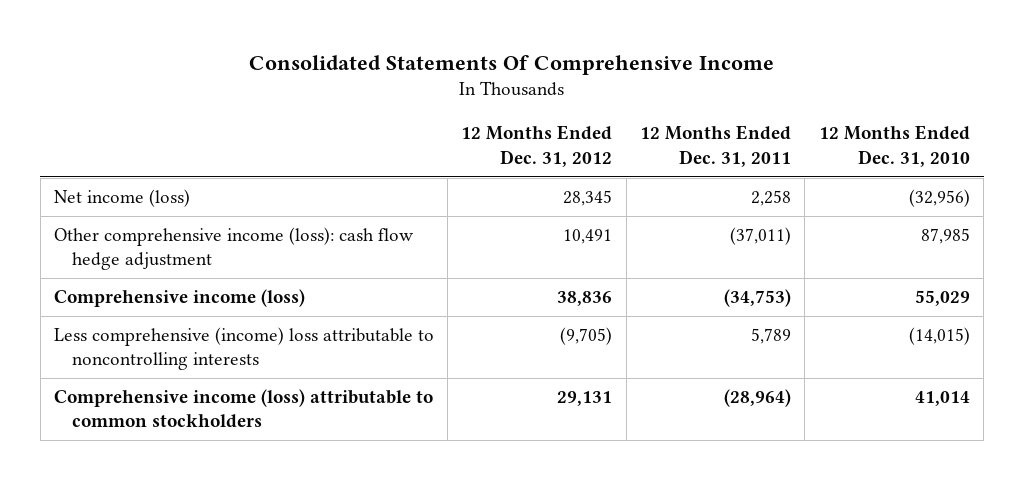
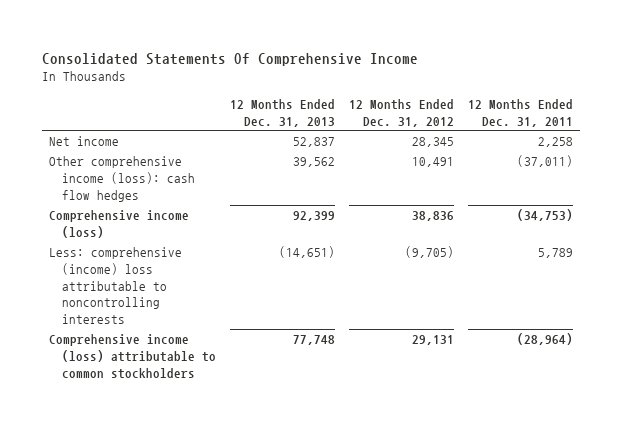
- | 12 Months Ended Dec. 31, 2012 | 12 Months Ended Dec. 31, 2011 | 12 Months Ended Dec. 31, 2010
+ | 12 Months Ended Dec. 31, 2013 | 12 Months Ended Dec. 31, 2012 | 12 Months Ended Dec. 31, 2011
- Net income (loss) | 28,345 | 2,258 | (32,956)
- Other comprehensive income (loss): cash flow hedge adjustment | 10,491 | (37,011) | 87,985
+ Net income | 52,837 | 28,345 | 2,258
+ Other comprehensive income (loss): cash flow hedges | 39,562 | 10,491 | (37,011)
- Less comprehensive (income) loss attributable to noncontrolling interests | (9,705) | 5,789 | (14,015)
+ Less: comprehensive (income) loss attributable to noncontrolling interests | (14,651) | (9,705) | 5,789

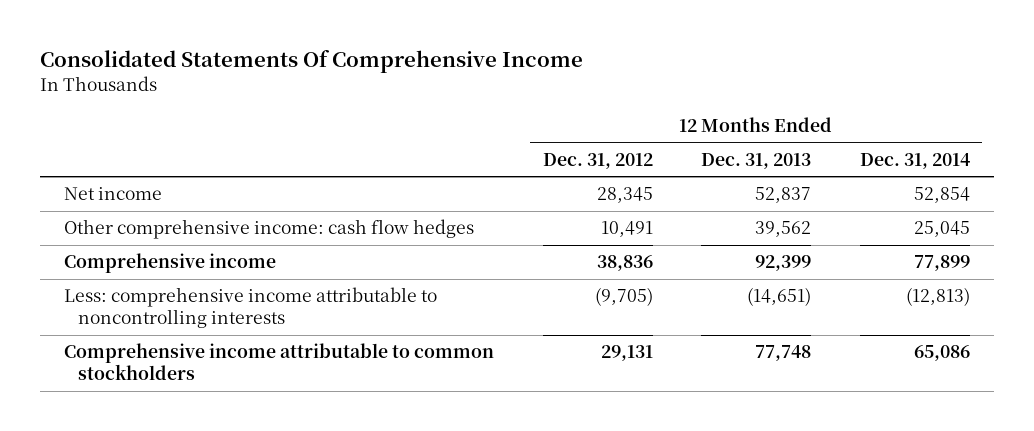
- | 12 Months Ended Dec. 31, 2013 | 12 Months Ended Dec. 31, 2012 | 12 Months Ended Dec. 31, 2011
+ | 12 Months Ended Dec. 31, 2012 | 12 Months Ended Dec. 31, 2013 | 12 Months Ended Dec. 31, 2014
- Other comprehensive income (loss): cash flow hedges | 39,562 | 10,491 | (37,011)
- Comprehensive income (loss) | 92,399 | 38,836 | (34,753)
- Less: comprehensive (income) loss attributable to noncontrolling interests | (14,651) | (9,705) | 5,789
- Comprehensive income (loss) attributable to common stockholders | 77,748 | 29,131 | (28,964)
+ Other comprehensive income: cash flow hedges | 10,491 | 39,562 | 25,045
+ Comprehensive income | 38,836 | 92,399 | 77,899
+ Less: comprehensive income attributable to noncontrolling interests | (9,705) | (14,651) | (12,813)
+ Comprehensive income attributable to common stockholders | 29,131 | 77,748 | 65,086

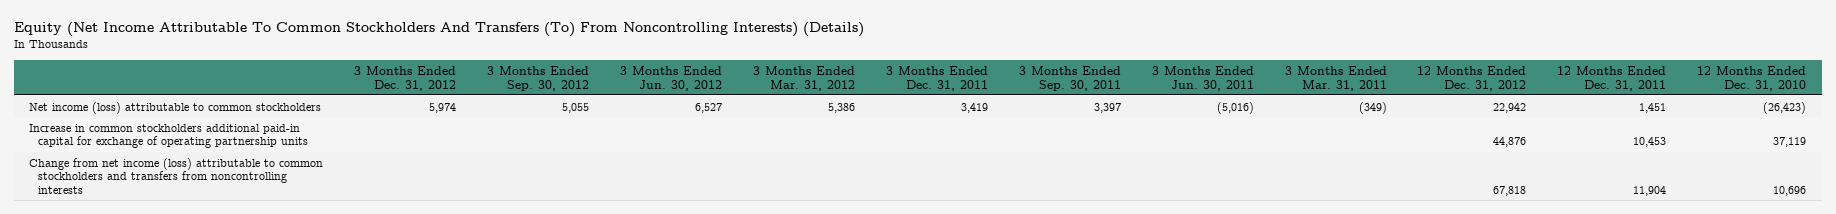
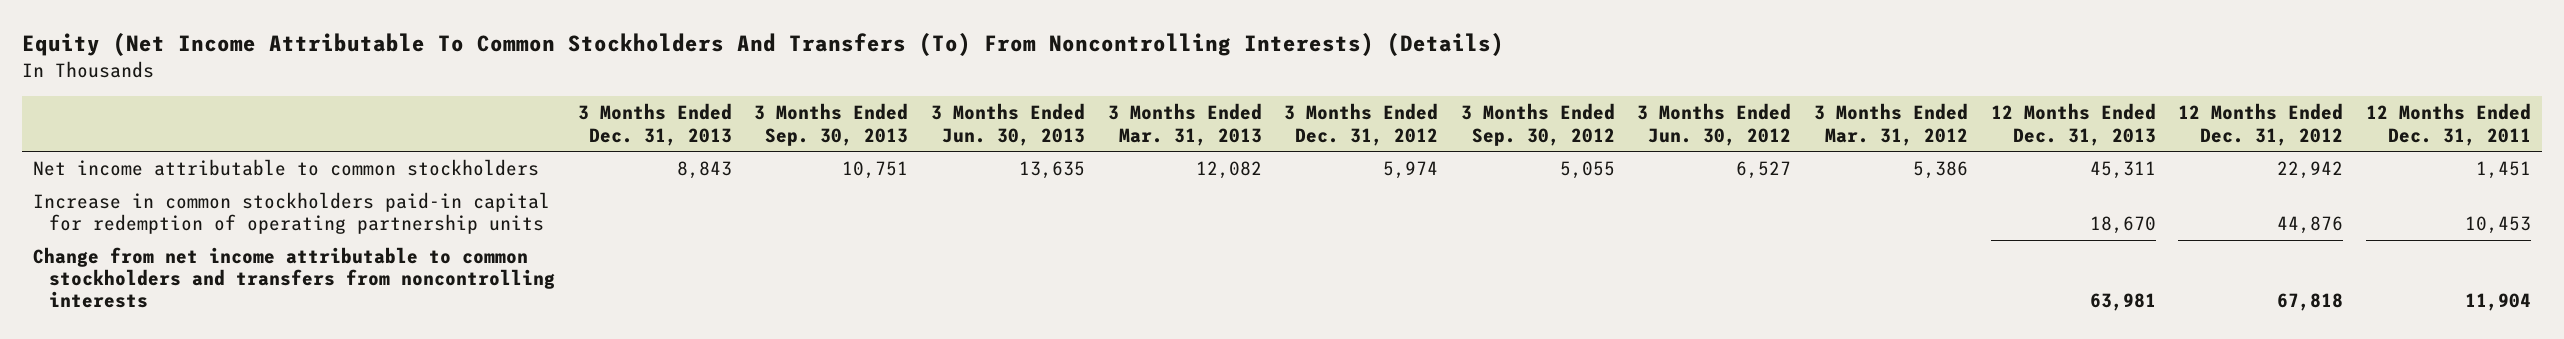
- | 3 Months Ended Dec. 31, 2012 | 3 Months Ended Sep. 30, 2012 | 3 Months Ended Jun. 30, 2012 | 3 Months Ended Mar. 31, 2012 | 3 Months Ended Dec. 31, 2011 | 3 Months Ended Sep. 30, 2011 | 3 Months Ended Jun. 30, 2011 | 3 Months Ended Mar. 31, 2011 | 12 Months Ended Dec. 31, 2012 | 12 Months Ended Dec. 31, 2011 | 12 Months Ended Dec. 31, 2010
+ | 3 Months Ended Dec. 31, 2013 | 3 Months Ended Sep. 30, 2013 | 3 Months Ended Jun. 30, 2013 | 3 Months Ended Mar. 31, 2013 | 3 Months Ended Dec. 31, 2012 | 3 Months Ended Sep. 30, 2012 | 3 Months Ended Jun. 30, 2012 | 3 Months Ended Mar. 31, 2012 | 12 Months Ended Dec. 31, 2013 | 12 Months Ended Dec. 31, 2012 | 12 Months Ended Dec. 31, 2011
- Net income (loss) attributable to common stockholders | 5,974 | 5,055 | 6,527 | 5,386 | 3,419 | 3,397 | (5,016) | (349) | 22,942 | 1,451 | (26,423)
- Increase in common stockholders additional paid-in capital for exchange of operating partnership units | | | | | | | | | 44,876 | 10,453 | 37,119
- Change from net income (loss) attributable to common stockholders and transfers from noncontrolling interests | | | | | | | | | 67,818 | 11,904 | 10,696
+ Net income attributable to common stockholders | 8,843 | 10,751 | 13,635 | 12,082 | 5,974 | 5,055 | 6,527 | 5,386 | 45,311 | 22,942 | 1,451
+ Increase in common stockholders paid-in capital for redemption of operating partnership units | | | | | | | | | 18,670 | 44,876 | 10,453
+ Change from net income attributable to common stockholders and transfers from noncontrolling interests | | | | | | | | | 63,981 | 67,818 | 11,904

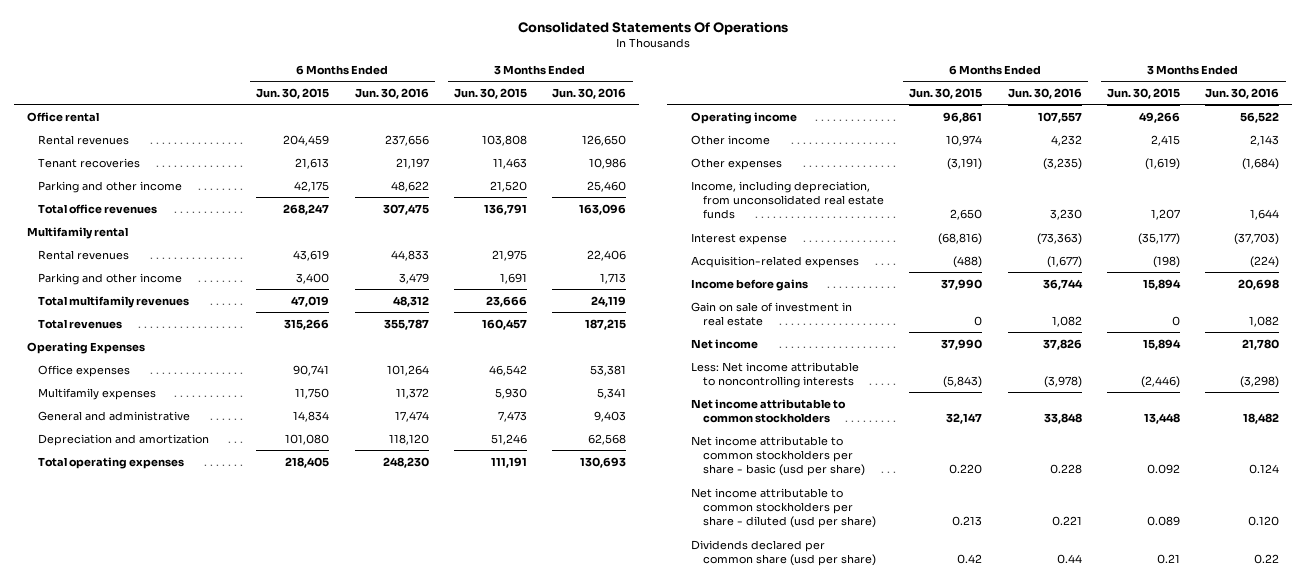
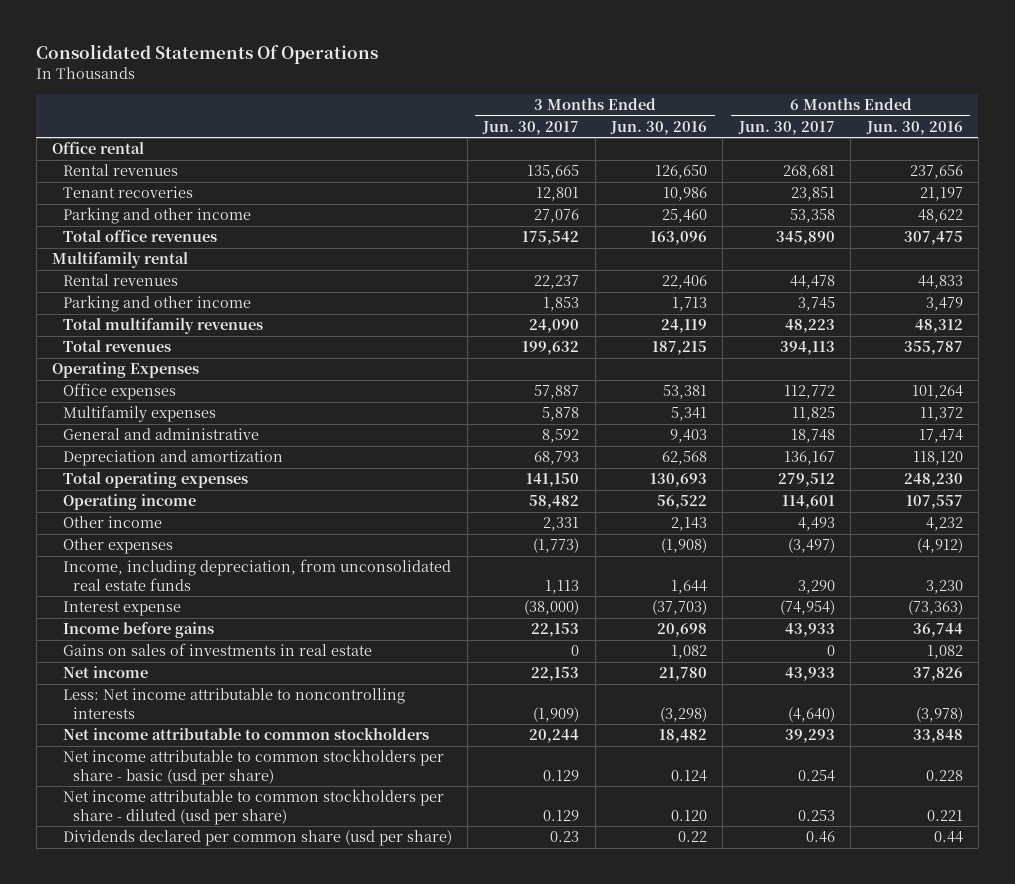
- | 6 Months Ended Jun. 30, 2015 | 6 Months Ended Jun. 30, 2016 | 3 Months Ended Jun. 30, 2015 | 3 Months Ended Jun. 30, 2016
+ | 3 Months Ended Jun. 30, 2017 | 3 Months Ended Jun. 30, 2016 | 6 Months Ended Jun. 30, 2017 | 6 Months Ended Jun. 30, 2016
- Other expenses | (3,191) | (3,235) | (1,619) | (1,684)
+ Other expenses | (1,773) | (1,908) | (3,497) | (4,912)
- Acquisition-related expenses | (488) | (1,677) | (198) | (224)
- Gain on sale of investment in real estate | 0 | 1,082 | 0 | 1,082
+ Gains on sales of investments in real estate | 0 | 1,082 | 0 | 1,082

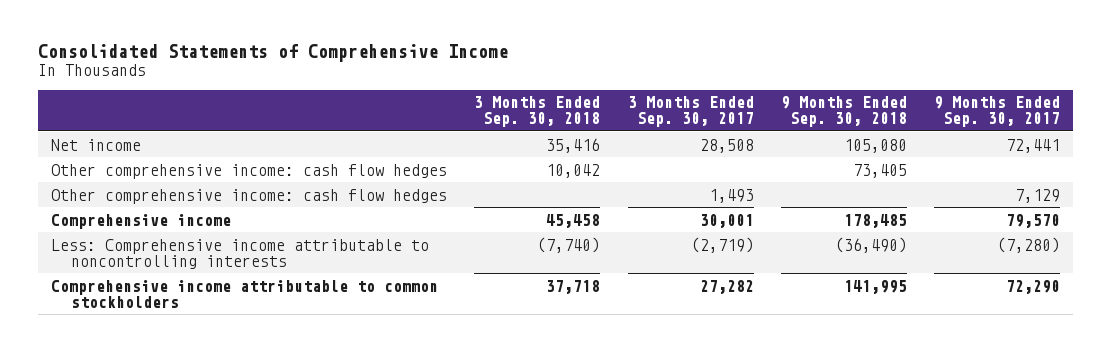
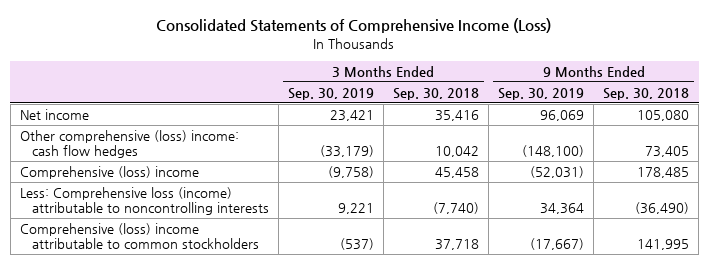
- Consolidated Statements of Comprehensive Income
+ Consolidated Statements of Comprehensive Income (Loss)
- | 3 Months Ended Sep. 30, 2018 | 3 Months Ended Sep. 30, 2017 | 9 Months Ended Sep. 30, 2018 | 9 Months Ended Sep. 30, 2017
+ | 3 Months Ended Sep. 30, 2019 | 3 Months Ended Sep. 30, 2018 | 9 Months Ended Sep. 30, 2019 | 9 Months Ended Sep. 30, 2018
- Other comprehensive income: cash flow hedges | 10,042 | | 73,405 |
- Other comprehensive income: cash flow hedges | | 1,493 | | 7,129
- Comprehensive income | 45,458 | 30,001 | 178,485 | 79,570
- Less: Comprehensive income attributable to noncontrolling interests | (7,740) | (2,719) | (36,490) | (7,280)
- Comprehensive income attributable to common stockholders | 37,718 | 27,282 | 141,995 | 72,290
+ Other comprehensive (loss) income: cash flow hedges | (33,179) | 10,042 | (148,100) | 73,405
+ Comprehensive (loss) income | (9,758) | 45,458 | (52,031) | 178,485
+ Less: Comprehensive loss (income) attributable to noncontrolling interests | 9,221 | (7,740) | 34,364 | (36,490)
+ Comprehensive (loss) income attributable to common stockholders | (537) | 37,718 | (17,667) | 141,995

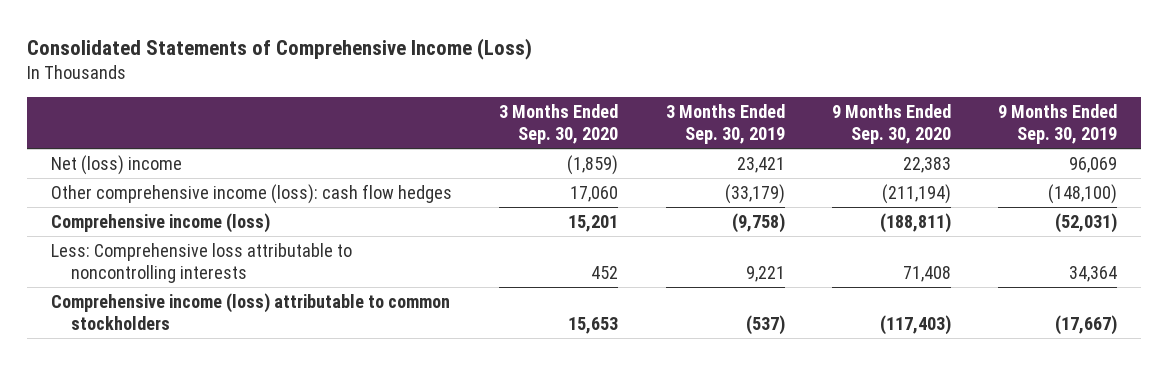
- | 3 Months Ended Sep. 30, 2019 | 3 Months Ended Sep. 30, 2018 | 9 Months Ended Sep. 30, 2019 | 9 Months Ended Sep. 30, 2018
+ | 3 Months Ended Sep. 30, 2020 | 3 Months Ended Sep. 30, 2019 | 9 Months Ended Sep. 30, 2020 | 9 Months Ended Sep. 30, 2019
- Net income | 23,421 | 35,416 | 96,069 | 105,080
- Other comprehensive (loss) income: cash flow hedges | (33,179) | 10,042 | (148,100) | 73,405
- Comprehensive (loss) income | (9,758) | 45,458 | (52,031) | 178,485
- Less: Comprehensive loss (income) attributable to noncontrolling interests | 9,221 | (7,740) | 34,364 | (36,490)
- Comprehensive (loss) income attributable to common stockholders | (537) | 37,718 | (17,667) | 141,995
+ Net (loss) income | (1,859) | 23,421 | 22,383 | 96,069
+ Other comprehensive income (loss): cash flow hedges | 17,060 | (33,179) | (211,194) | (148,100)
+ Comprehensive income (loss) | 15,201 | (9,758) | (188,811) | (52,031)
+ Less: Comprehensive loss attributable to noncontrolling interests | 452 | 9,221 | 71,408 | 34,364
+ Comprehensive income (loss) attributable to common stockholders | 15,653 | (537) | (117,403) | (17,667)

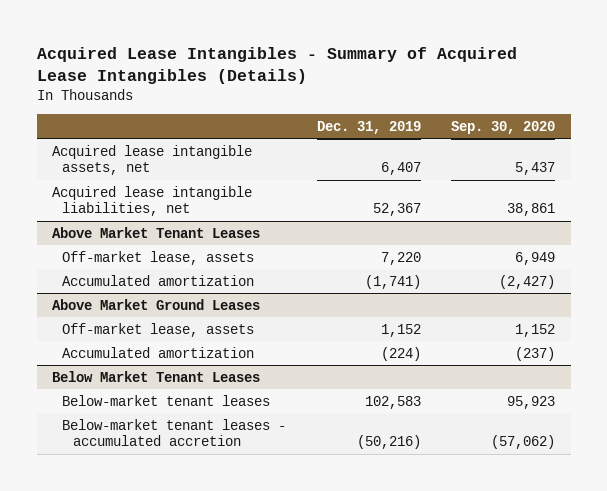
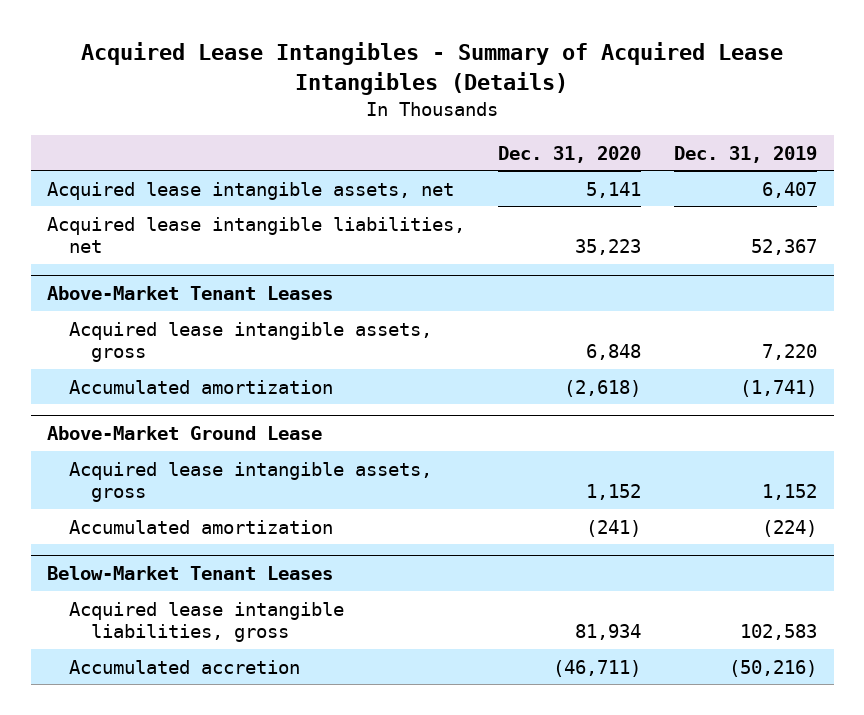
- | Dec. 31, 2019 | Sep. 30, 2020
+ | Dec. 31, 2020 | Dec. 31, 2019
- Above Market Tenant Leases
- Off-market lease, assets | 7,220 | 6,949
+ Above-Market Tenant Leases
+ Acquired lease intangible assets, gross | 6,848 | 7,220
- Above Market Ground Leases
- Off-market lease, assets | 1,152 | 1,152
+ Above-Market Ground Lease
+ Acquired lease intangible assets, gross | 1,152 | 1,152
- Below Market Tenant Leases
- Below-market tenant leases | 102,583 | 95,923
- Below-market tenant leases - accumulated accretion | (50,216) | (57,062)
+ Below-Market Tenant Leases
+ Acquired lease intangible liabilities, gross | 81,934 | 102,583
+ Accumulated accretion | (46,711) | (50,216)

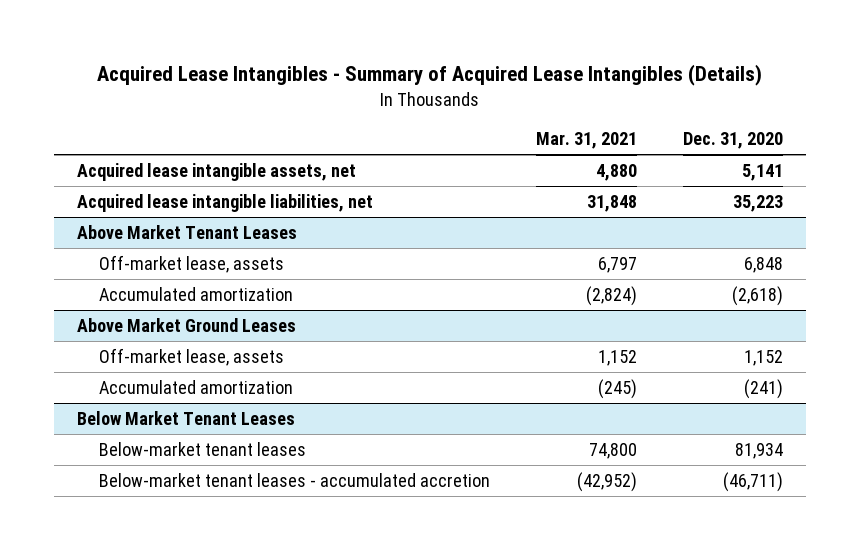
- | Dec. 31, 2020 | Dec. 31, 2019
+ | Mar. 31, 2021 | Dec. 31, 2020
- Above-Market Tenant Leases
- Acquired lease intangible assets, gross | 6,848 | 7,220
+ Above Market Tenant Leases
+ Off-market lease, assets | 6,797 | 6,848
- Above-Market Ground Lease
- Acquired lease intangible assets, gross | 1,152 | 1,152
+ Above Market Ground Leases
+ Off-market lease, assets | 1,152 | 1,152
- Below-Market Tenant Leases
- Acquired lease intangible liabilities, gross | 81,934 | 102,583
- Accumulated accretion | (46,711) | (50,216)
+ Below Market Tenant Leases
+ Below-market tenant leases | 74,800 | 81,934
+ Below-market tenant leases - accumulated accretion | (42,952) | (46,711)

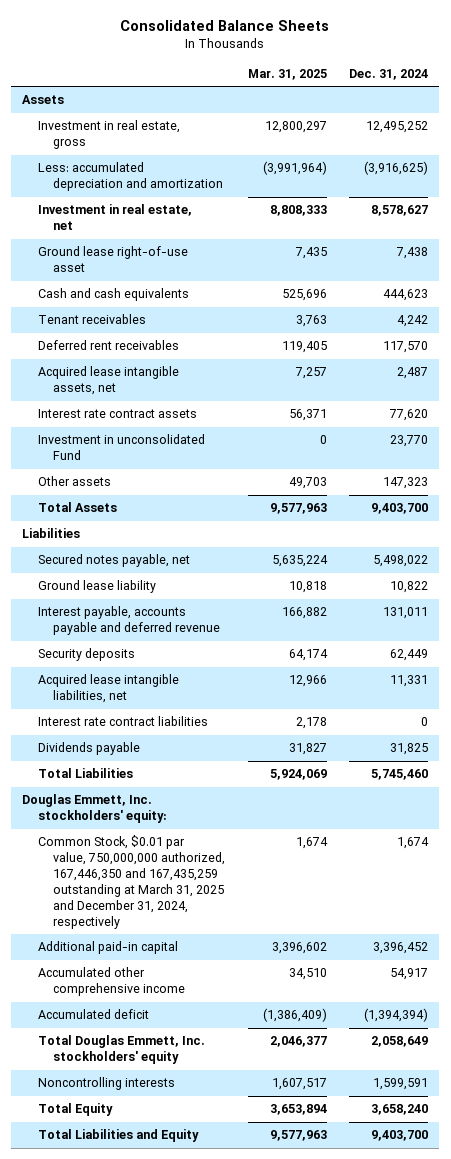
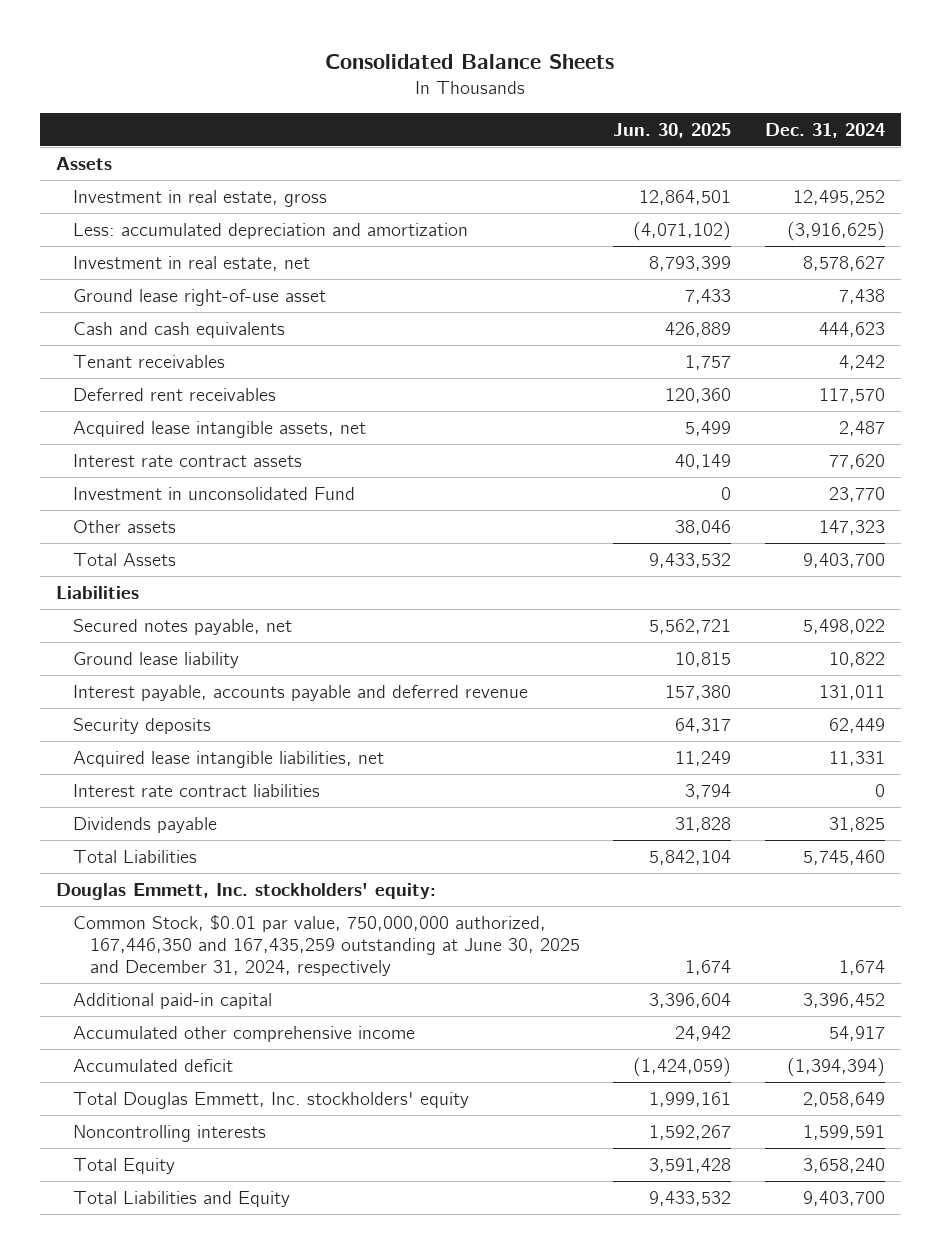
- | Mar. 31, 2025 | Dec. 31, 2024
+ | Jun. 30, 2025 | Dec. 31, 2024
- Common Stock, $0.01 par value, 750,000,000 authorized, 167,446,350 and 167,435,259 outstanding at March 31, 2025 and December 31, 2024, respectively | 1,674 | 1,674
+ Common Stock, $0.01 par value, 750,000,000 authorized, 167,446,350 and 167,435,259 outstanding at June 30, 2025 and December 31, 2024, respectively | 1,674 | 1,674

